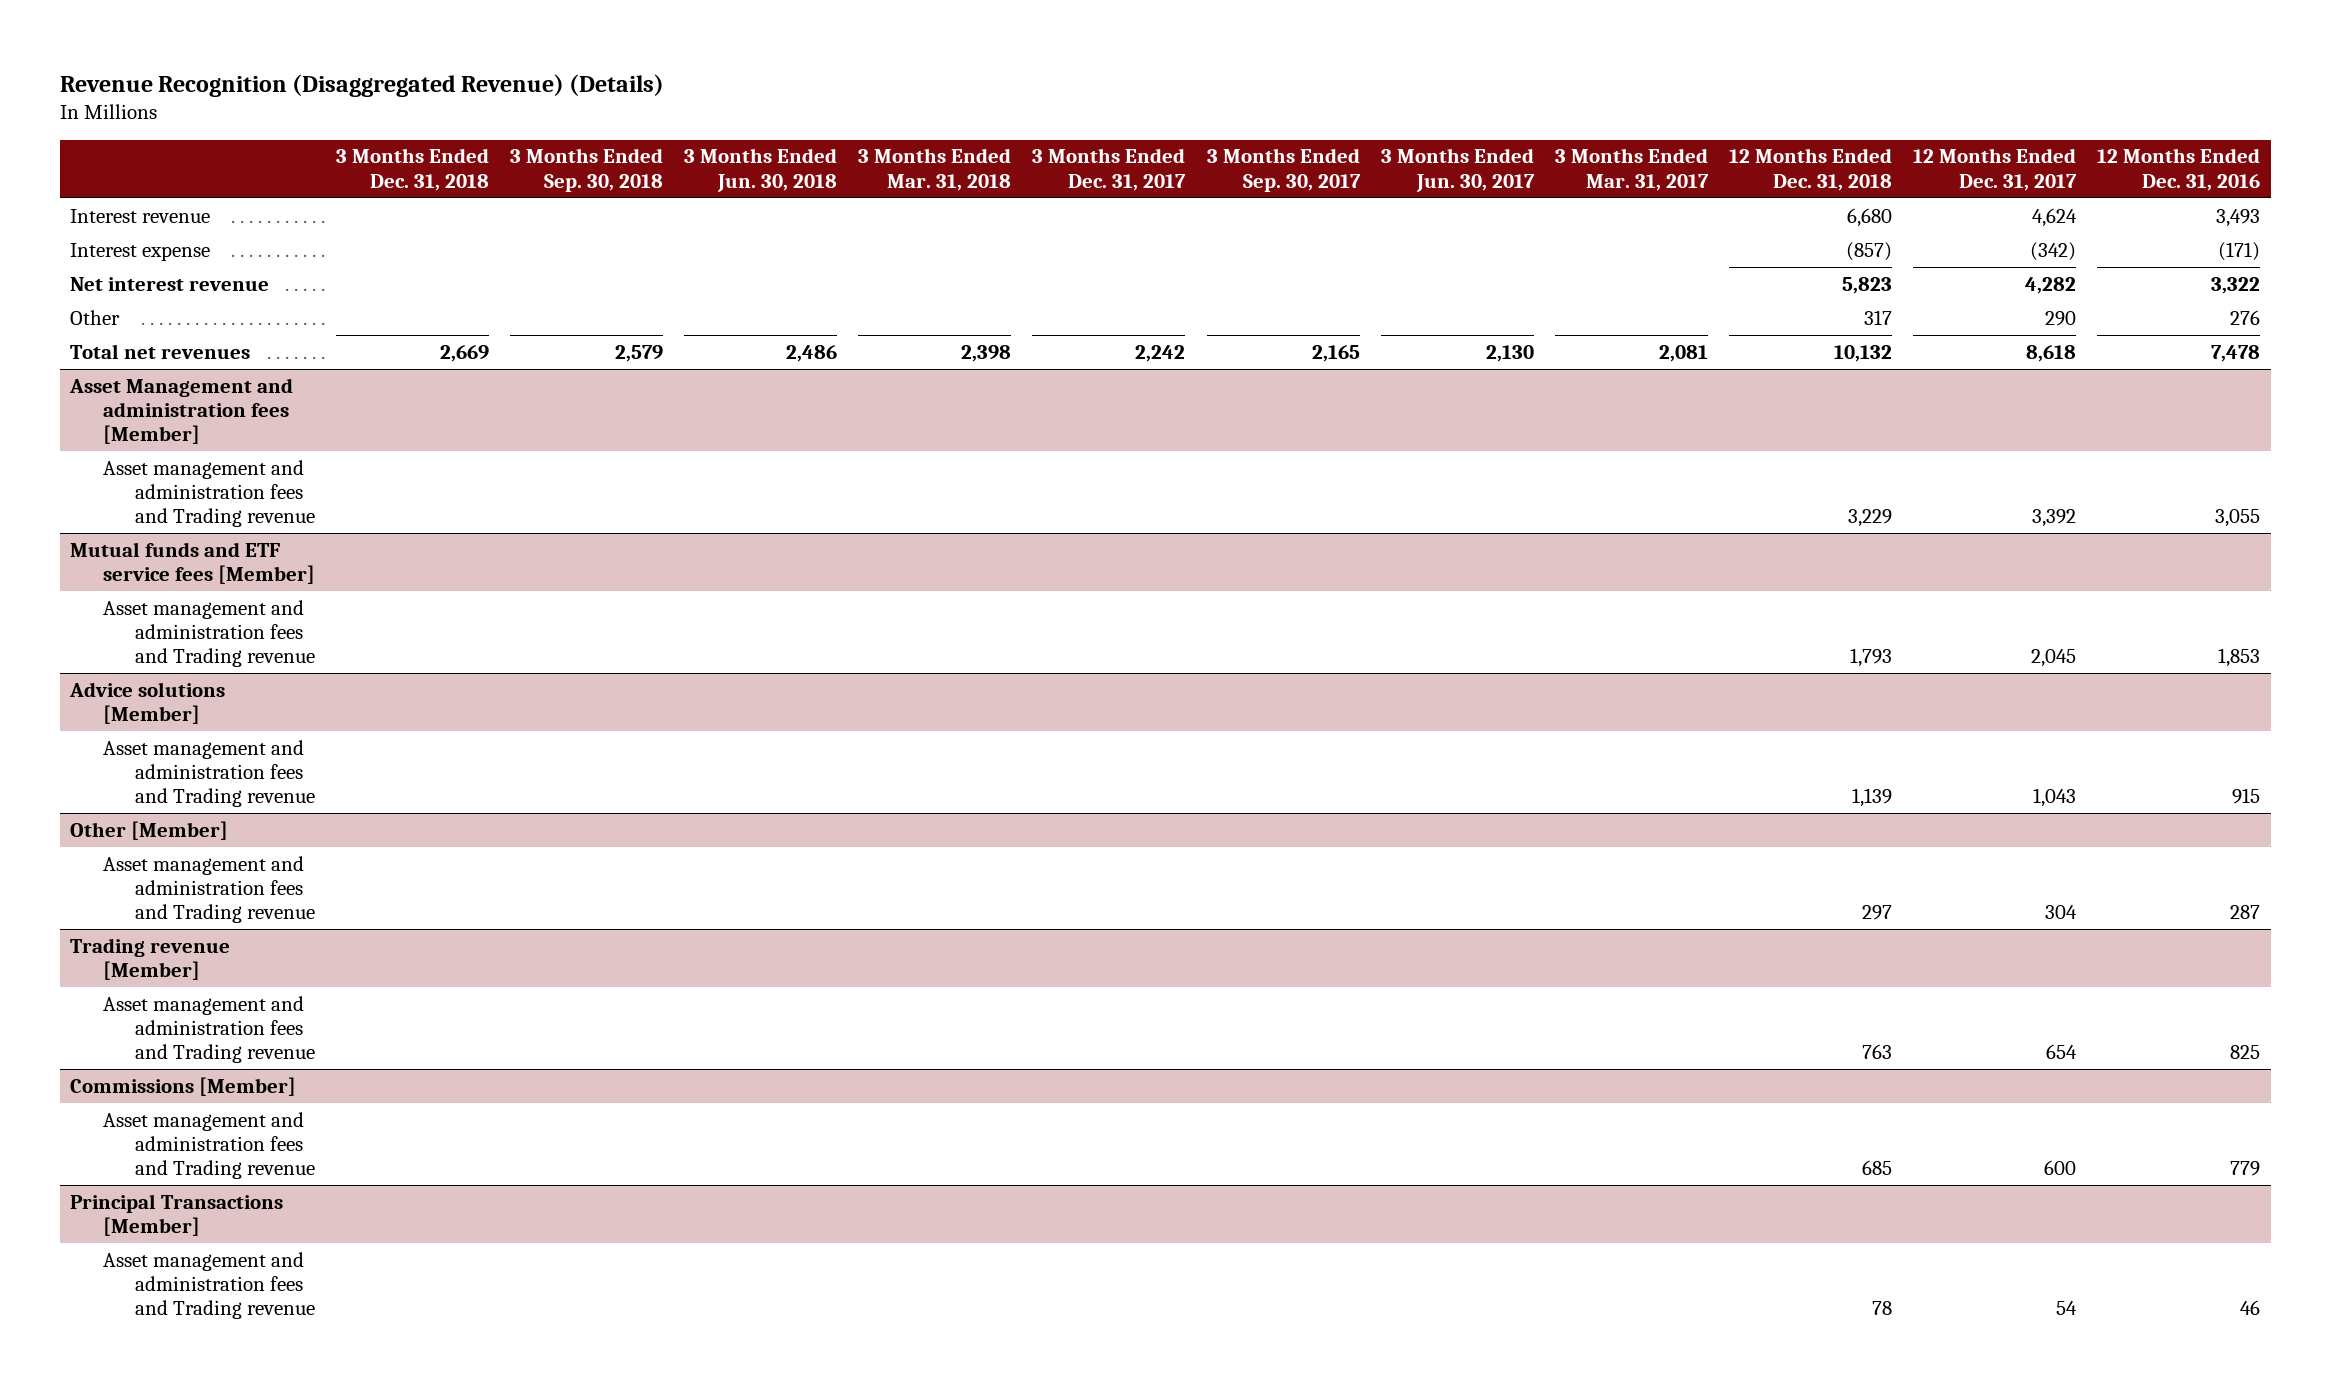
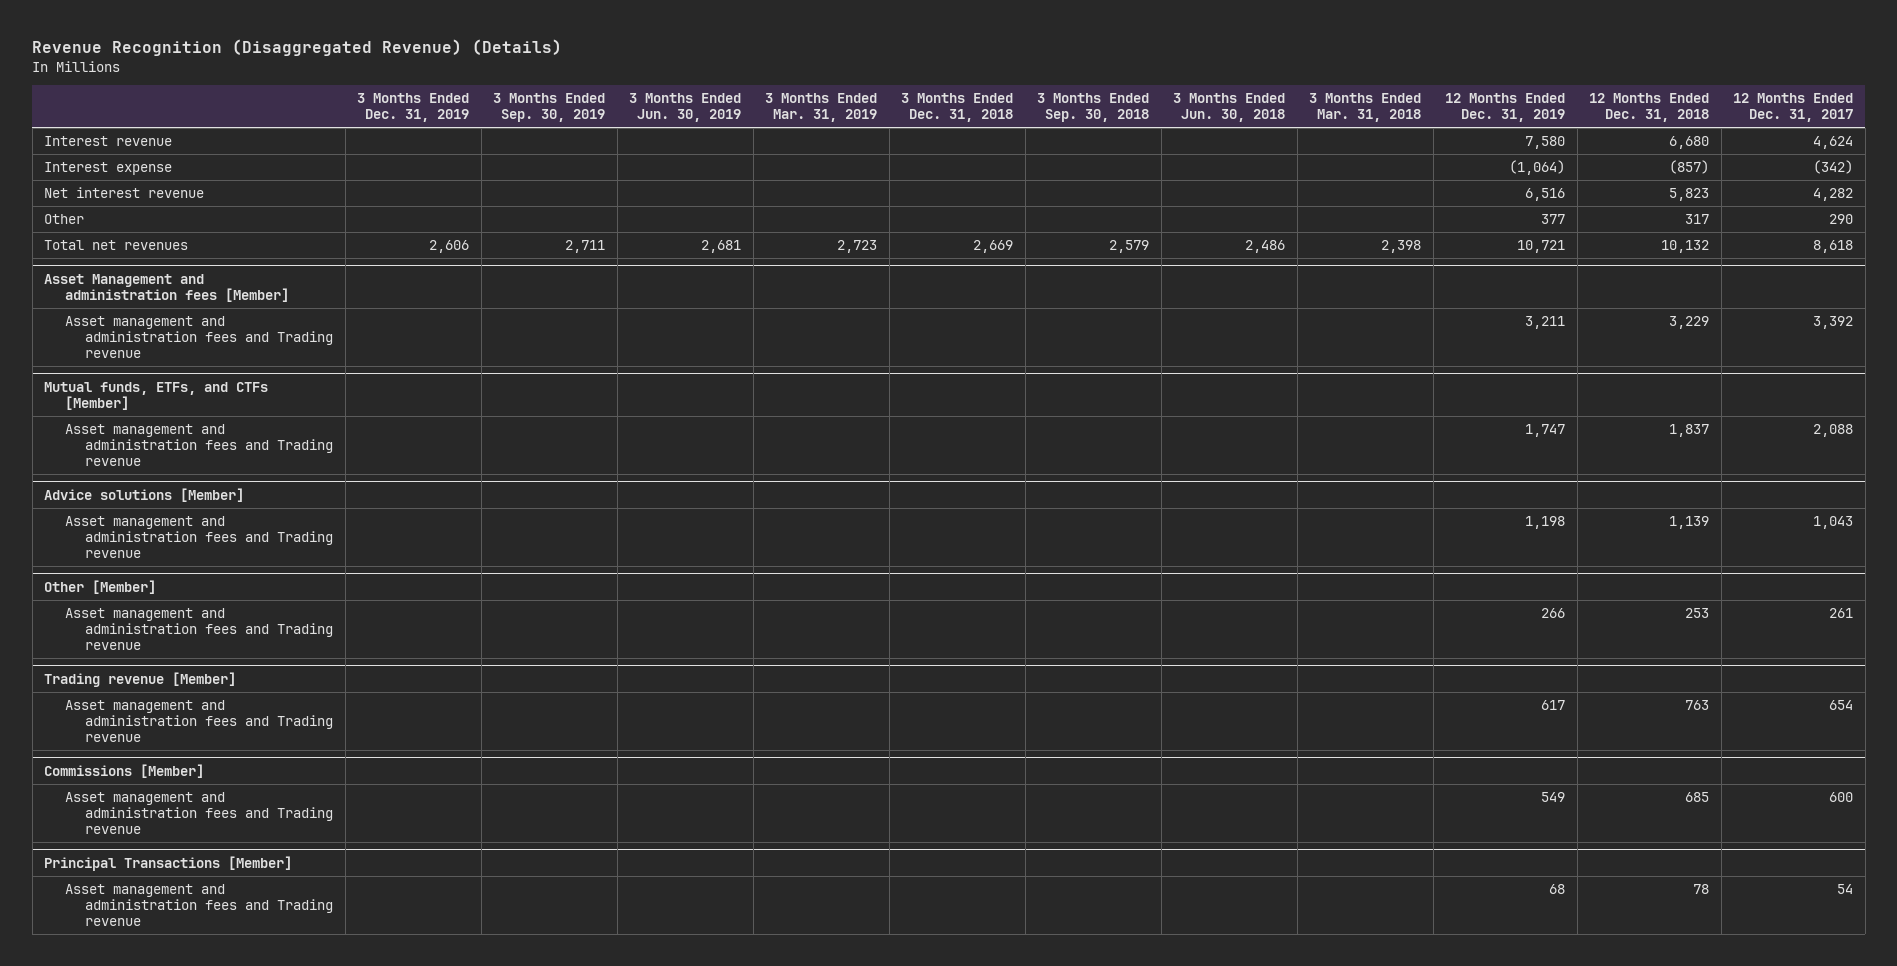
- | 3 Months Ended Dec. 31, 2018 | 3 Months Ended Sep. 30, 2018 | 3 Months Ended Jun. 30, 2018 | 3 Months Ended Mar. 31, 2018 | 3 Months Ended Dec. 31, 2017 | 3 Months Ended Sep. 30, 2017 | 3 Months Ended Jun. 30, 2017 | 3 Months Ended Mar. 31, 2017 | 12 Months Ended Dec. 31, 2018 | 12 Months Ended Dec. 31, 2017 | 12 Months Ended Dec. 31, 2016
+ | 3 Months Ended Dec. 31, 2019 | 3 Months Ended Sep. 30, 2019 | 3 Months Ended Jun. 30, 2019 | 3 Months Ended Mar. 31, 2019 | 3 Months Ended Dec. 31, 2018 | 3 Months Ended Sep. 30, 2018 | 3 Months Ended Jun. 30, 2018 | 3 Months Ended Mar. 31, 2018 | 12 Months Ended Dec. 31, 2019 | 12 Months Ended Dec. 31, 2018 | 12 Months Ended Dec. 31, 2017
- Mutual funds and ETF service fees [Member]
- Asset management and administration fees and Trading revenue | | | | | | | | | 1,793 | 2,045 | 1,853
+ Mutual funds, ETFs, and CTFs [Member]
+ Asset management and administration fees and Trading revenue | | | | | | | | | 1,747 | 1,837 | 2,088
@ Other [Member]
- Asset management and administration fees and Trading revenue | | | | | | | | | 297 | 304 | 287
+ Asset management and administration fees and Trading revenue | | | | | | | | | 266 | 253 | 261

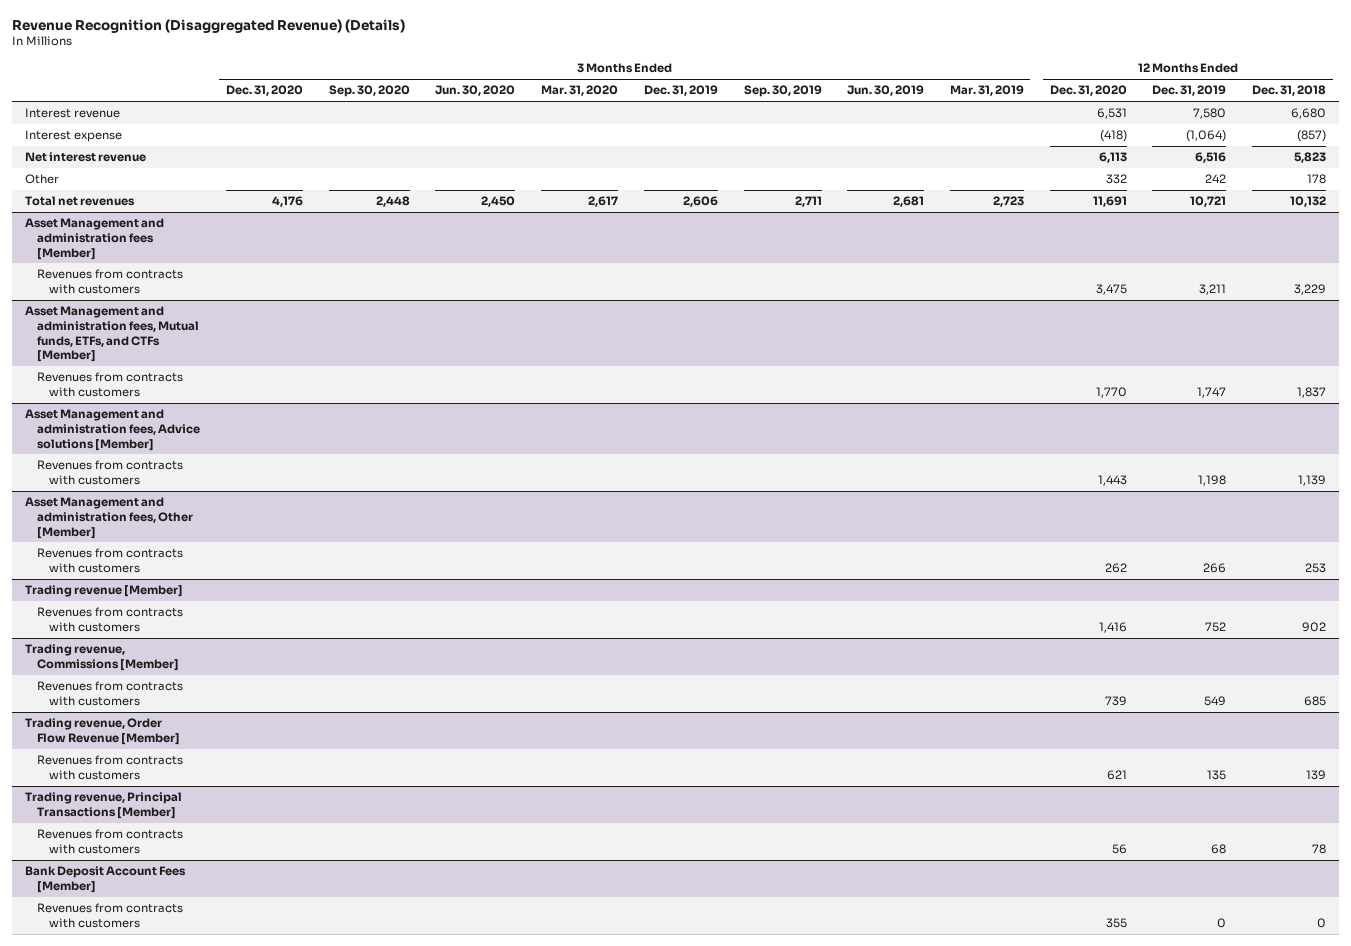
- | 3 Months Ended Dec. 31, 2019 | 3 Months Ended Sep. 30, 2019 | 3 Months Ended Jun. 30, 2019 | 3 Months Ended Mar. 31, 2019 | 3 Months Ended Dec. 31, 2018 | 3 Months Ended Sep. 30, 2018 | 3 Months Ended Jun. 30, 2018 | 3 Months Ended Mar. 31, 2018 | 12 Months Ended Dec. 31, 2019 | 12 Months Ended Dec. 31, 2018 | 12 Months Ended Dec. 31, 2017
+ | 3 Months Ended Dec. 31, 2020 | 3 Months Ended Sep. 30, 2020 | 3 Months Ended Jun. 30, 2020 | 3 Months Ended Mar. 31, 2020 | 3 Months Ended Dec. 31, 2019 | 3 Months Ended Sep. 30, 2019 | 3 Months Ended Jun. 30, 2019 | 3 Months Ended Mar. 31, 2019 | 12 Months Ended Dec. 31, 2020 | 12 Months Ended Dec. 31, 2019 | 12 Months Ended Dec. 31, 2018
- Other | | | | | | | | | 377 | 317 | 290
+ Other | | | | | | | | | 332 | 242 | 178
@ Asset Management and administration fees [Member]
- Asset management and administration fees and Trading revenue | | | | | | | | | 3,211 | 3,229 | 3,392
- Mutual funds, ETFs, and CTFs [Member]
- Asset management and administration fees and Trading revenue | | | | | | | | | 1,747 | 1,837 | 2,088
- Advice solutions [Member]
- Asset management and administration fees and Trading revenue | | | | | | | | | 1,198 | 1,139 | 1,043
- Other [Member]
- Asset management and administration fees and Trading revenue | | | | | | | | | 266 | 253 | 261
@ Asset Management and administration fees [Member]
+ Revenues from contracts with customers | | | | | | | | | 3,475 | 3,211 | 3,229
+ Asset Management and administration fees, Mutual funds, ETFs, and CTFs [Member]
+ Revenues from contracts with customers | | | | | | | | | 1,770 | 1,747 | 1,837
+ Asset Management and administration fees, Advice solutions [Member]
+ Revenues from contracts with customers | | | | | | | | | 1,443 | 1,198 | 1,139
+ Asset Management and administration fees, Other [Member]
+ Revenues from contracts with customers | | | | | | | | | 262 | 266 | 253
@ Trading revenue [Member]
- Asset management and administration fees and Trading revenue | | | | | | | | | 617 | 763 | 654
- Commissions [Member]
- Asset management and administration fees and Trading revenue | | | | | | | | | 549 | 685 | 600
- Principal Transactions [Member]
- Asset management and administration fees and Trading revenue | | | | | | | | | 68 | 78 | 54
@ Trading revenue [Member]
+ Revenues from contracts with customers | | | | | | | | | 1,416 | 752 | 902
+ Trading revenue, Commissions [Member]
+ Revenues from contracts with customers | | | | | | | | | 739 | 549 | 685
+ Trading revenue, Order Flow Revenue [Member]
+ Revenues from contracts with customers | | | | | | | | | 621 | 135 | 139
+ Trading revenue, Principal Transactions [Member]
+ Revenues from contracts with customers | | | | | | | | | 56 | 68 | 78
+ Bank Deposit Account Fees [Member]
+ Revenues from contracts with customers | | | | | | | | | 355 | 0 | 0

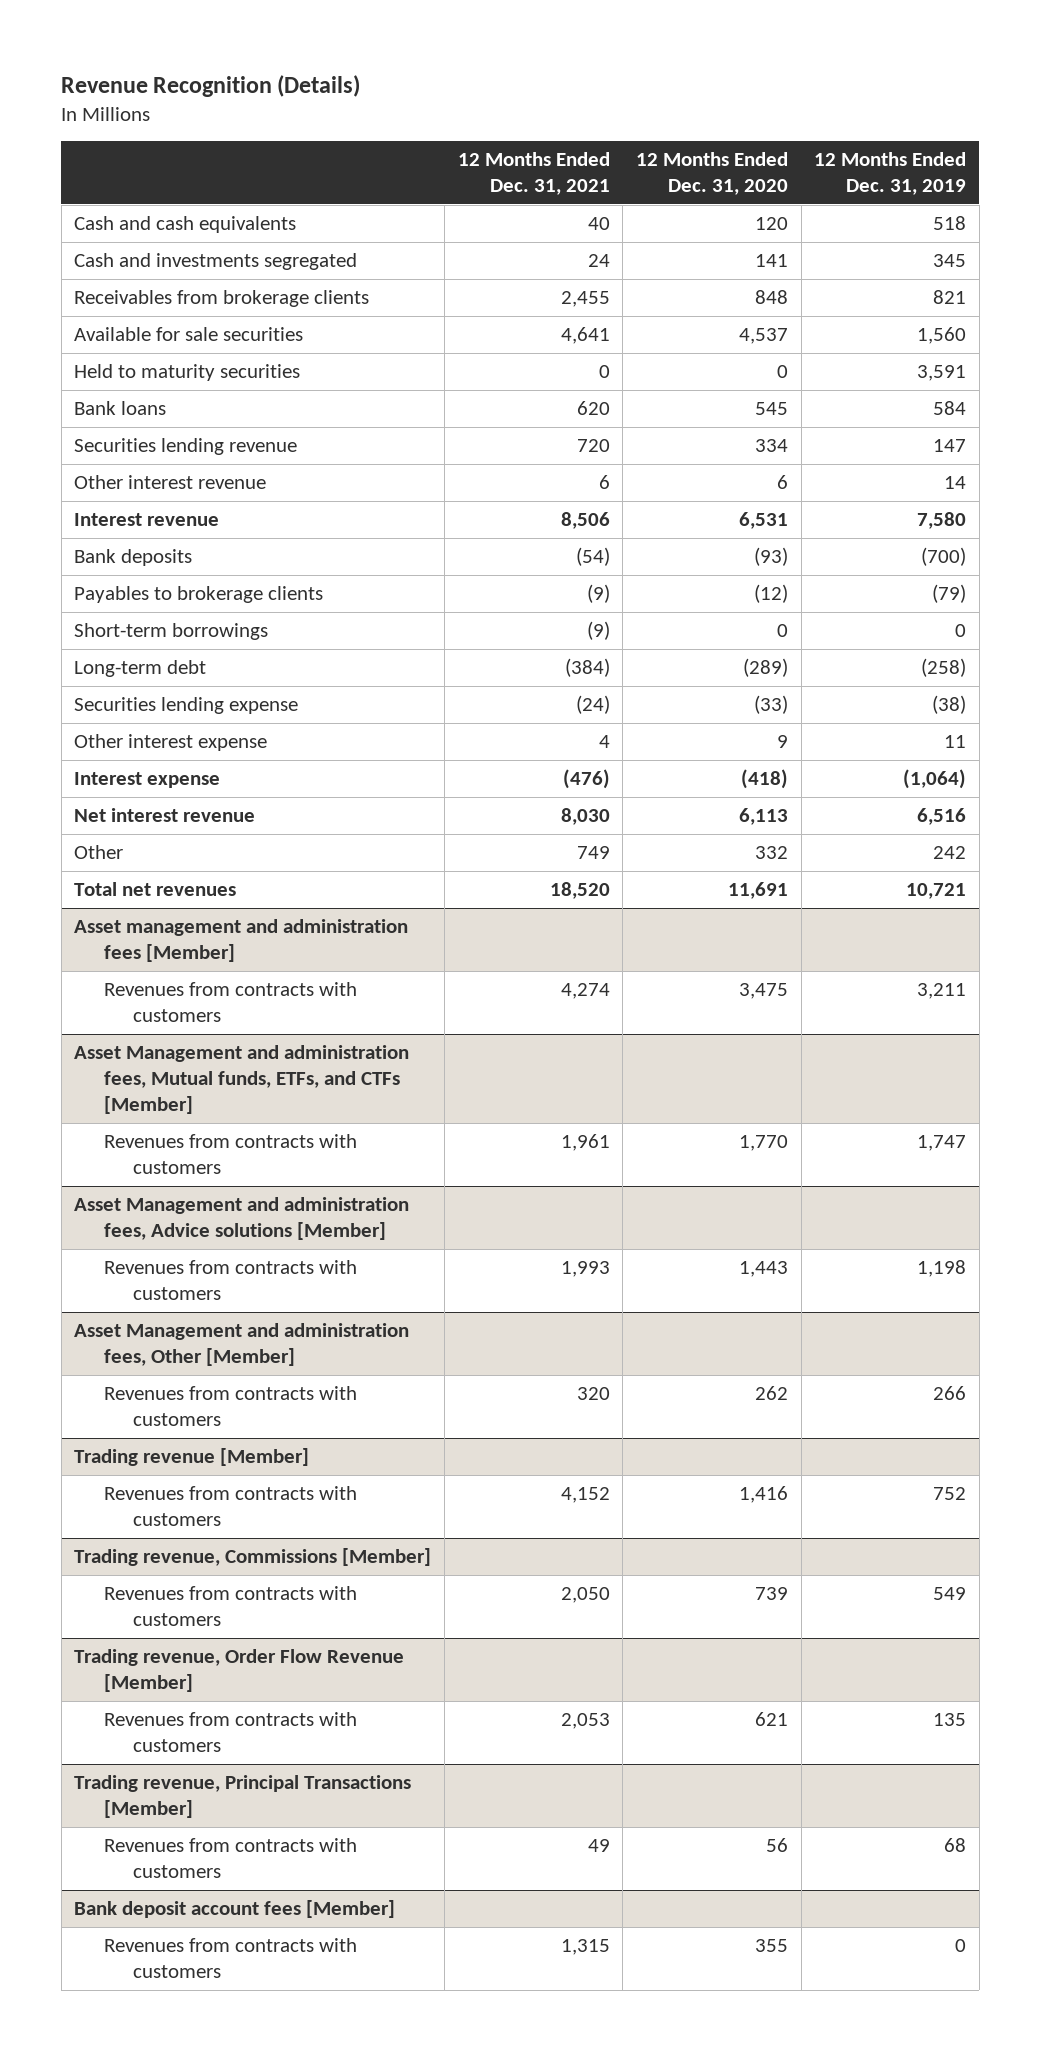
- Revenue Recognition (Disaggregated Revenue) (Details)
+ Revenue Recognition (Details)
- | 3 Months Ended Dec. 31, 2020 | 3 Months Ended Sep. 30, 2020 | 3 Months Ended Jun. 30, 2020 | 3 Months Ended Mar. 31, 2020 | 3 Months Ended Dec. 31, 2019 | 3 Months Ended Sep. 30, 2019 | 3 Months Ended Jun. 30, 2019 | 3 Months Ended Mar. 31, 2019 | 12 Months Ended Dec. 31, 2020 | 12 Months Ended Dec. 31, 2019 | 12 Months Ended Dec. 31, 2018
+ | 12 Months Ended Dec. 31, 2021 | 12 Months Ended Dec. 31, 2020 | 12 Months Ended Dec. 31, 2019
+ Cash and cash equivalents | 40 | 120 | 518
+ Cash and investments segregated | 24 | 141 | 345
+ Receivables from brokerage clients | 2,455 | 848 | 821
+ Available for sale securities | 4,641 | 4,537 | 1,560
+ Held to maturity securities | 0 | 0 | 3,591
+ Bank loans | 620 | 545 | 584
+ Securities lending revenue | 720 | 334 | 147
+ Other interest revenue | 6 | 6 | 14
+ Bank deposits | (54) | (93) | (700)
+ Payables to brokerage clients | (9) | (12) | (79)
+ Short-term borrowings | (9) | 0 | 0
+ Long-term debt | (384) | (289) | (258)
+ Securities lending expense | (24) | (33) | (38)
+ Other interest expense | 4 | 9 | 11
- Asset Management and administration fees [Member]
+ Asset management and administration fees [Member]
- Bank Deposit Account Fees [Member]
+ Bank deposit account fees [Member]

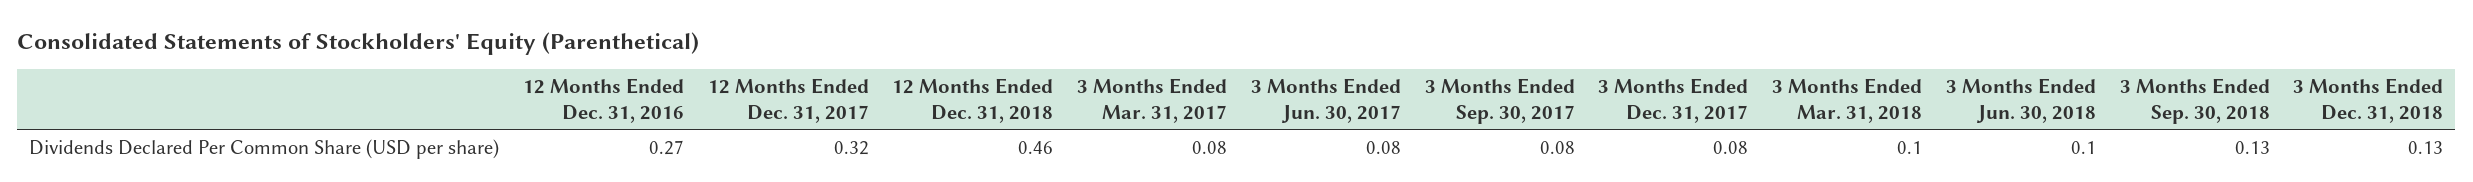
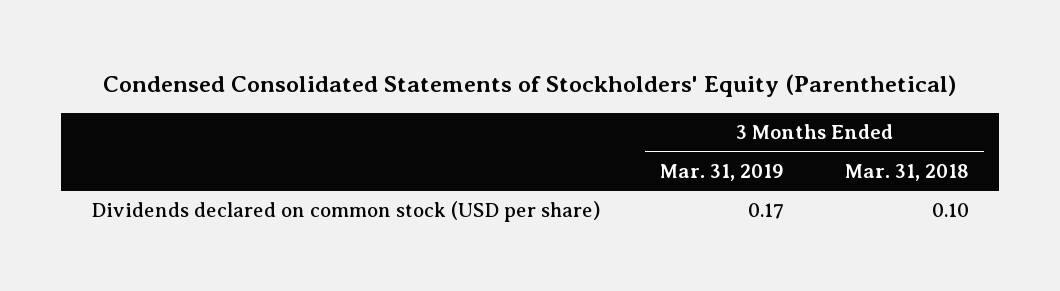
- Consolidated Statements of Stockholders' Equity (Parenthetical)
+ Condensed Consolidated Statements of Stockholders' Equity (Parenthetical)
- | 12 Months Ended Dec. 31, 2016 | 12 Months Ended Dec. 31, 2017 | 12 Months Ended Dec. 31, 2018 | 3 Months Ended Mar. 31, 2017 | 3 Months Ended Jun. 30, 2017 | 3 Months Ended Sep. 30, 2017 | 3 Months Ended Dec. 31, 2017 | 3 Months Ended Mar. 31, 2018 | 3 Months Ended Jun. 30, 2018 | 3 Months Ended Sep. 30, 2018 | 3 Months Ended Dec. 31, 2018
+ | 3 Months Ended Mar. 31, 2019 | 3 Months Ended Mar. 31, 2018
- Dividends Declared Per Common Share (USD per share) | 0.27 | 0.32 | 0.46 | 0.08 | 0.08 | 0.08 | 0.08 | 0.1 | 0.1 | 0.13 | 0.13
+ Dividends declared on common stock (USD per share) | 0.17 | 0.10

